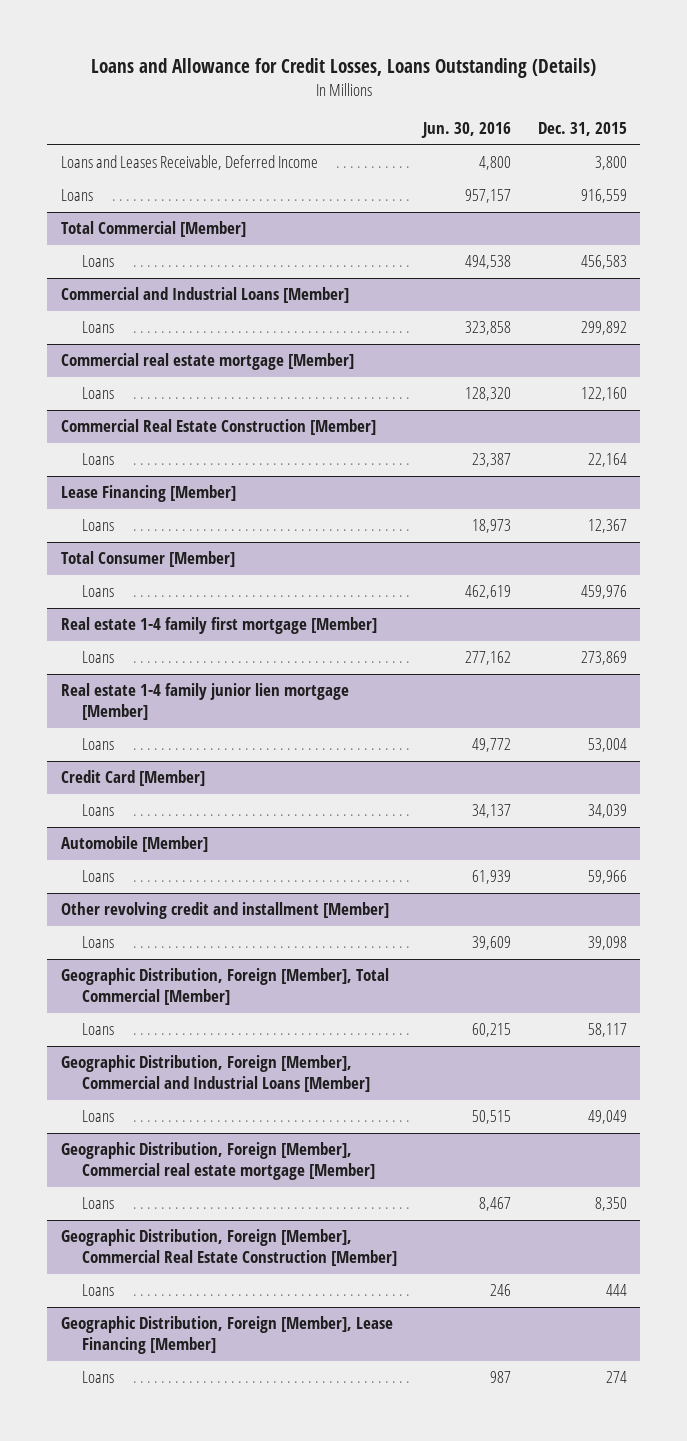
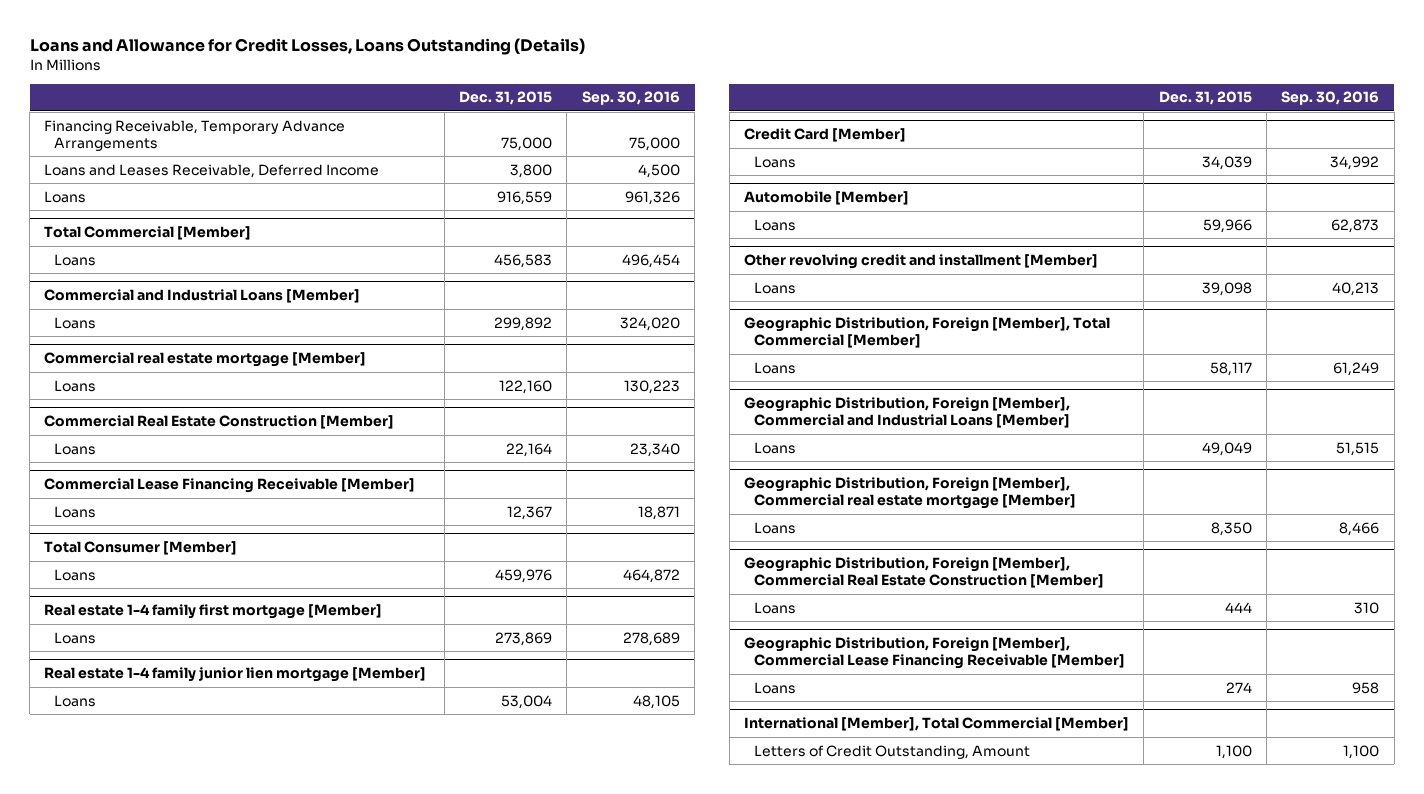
- | Jun. 30, 2016 | Dec. 31, 2015
+ | Dec. 31, 2015 | Sep. 30, 2016
+ Financing Receivable, Temporary Advance Arrangements | 75,000 | 75,000
- Lease Financing [Member]
+ Commercial Lease Financing Receivable [Member]
- Geographic Distribution, Foreign [Member], Lease Financing [Member]
+ Geographic Distribution, Foreign [Member], Commercial Lease Financing Receivable [Member]
+ International [Member], Total Commercial [Member]
+ Letters of Credit Outstanding, Amount | 1,100 | 1,100

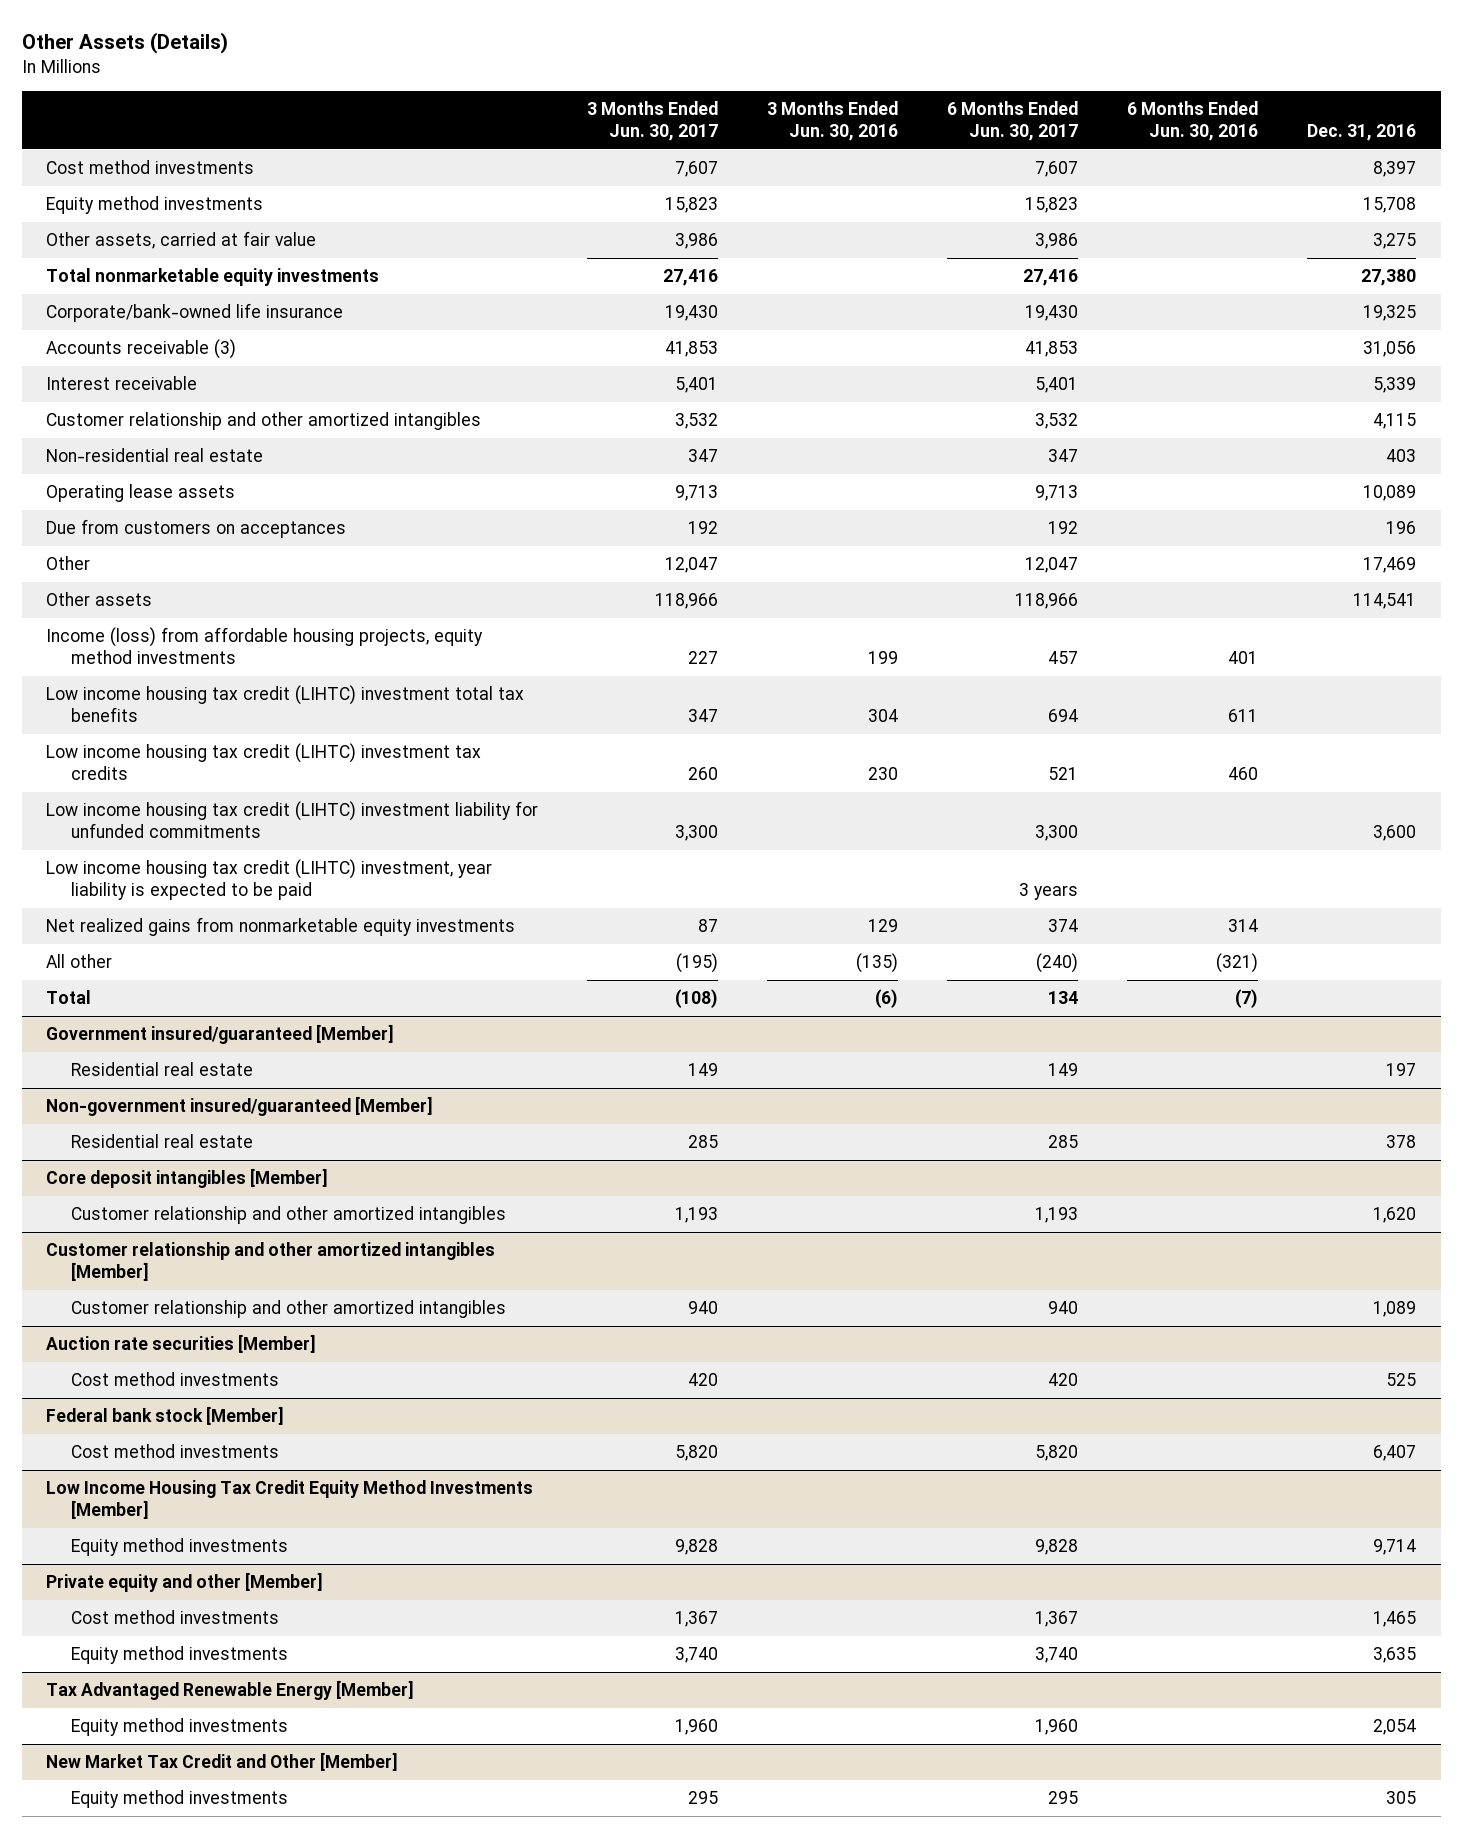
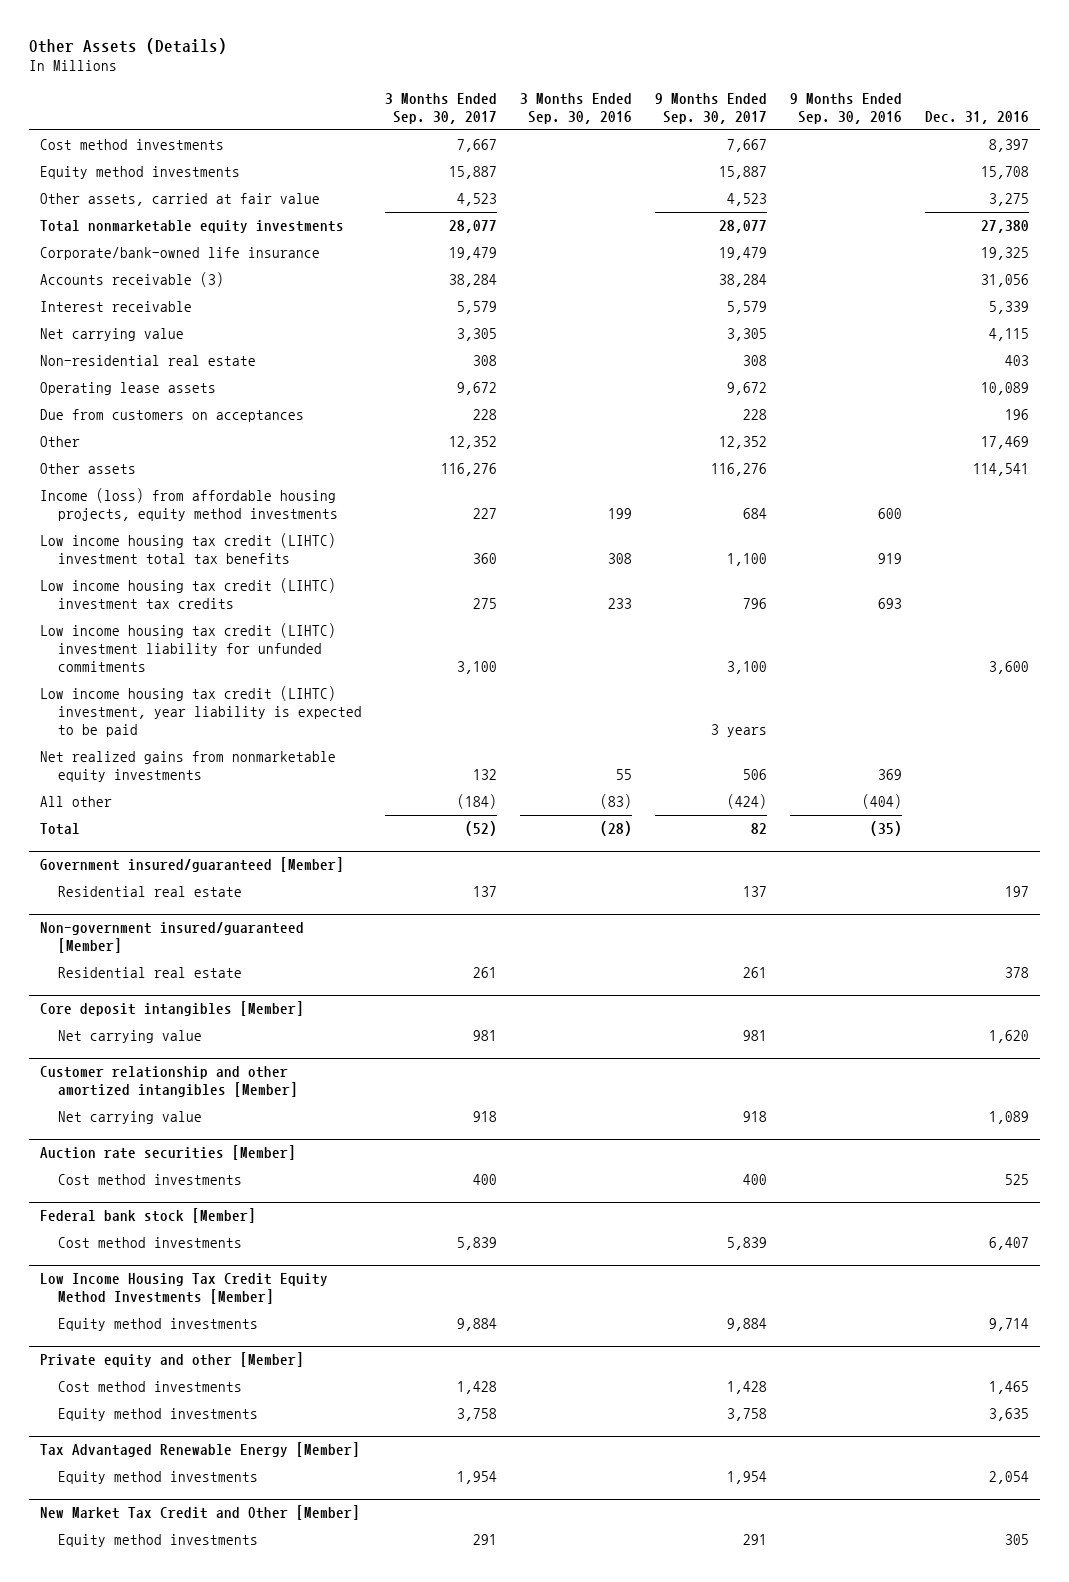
- | 3 Months Ended Jun. 30, 2017 | 3 Months Ended Jun. 30, 2016 | 6 Months Ended Jun. 30, 2017 | 6 Months Ended Jun. 30, 2016 | Dec. 31, 2016
+ | 3 Months Ended Sep. 30, 2017 | 3 Months Ended Sep. 30, 2016 | 9 Months Ended Sep. 30, 2017 | 9 Months Ended Sep. 30, 2016 | Dec. 31, 2016
- Customer relationship and other amortized intangibles | 3,532 | | 3,532 | | 4,115
+ Net carrying value | 3,305 | | 3,305 | | 4,115
@ Core deposit intangibles [Member]
- Customer relationship and other amortized intangibles | 1,193 | | 1,193 | | 1,620
+ Net carrying value | 981 | | 981 | | 1,620
@ Customer relationship and other amortized intangibles [Member]
- Customer relationship and other amortized intangibles | 940 | | 940 | | 1,089
+ Net carrying value | 918 | | 918 | | 1,089

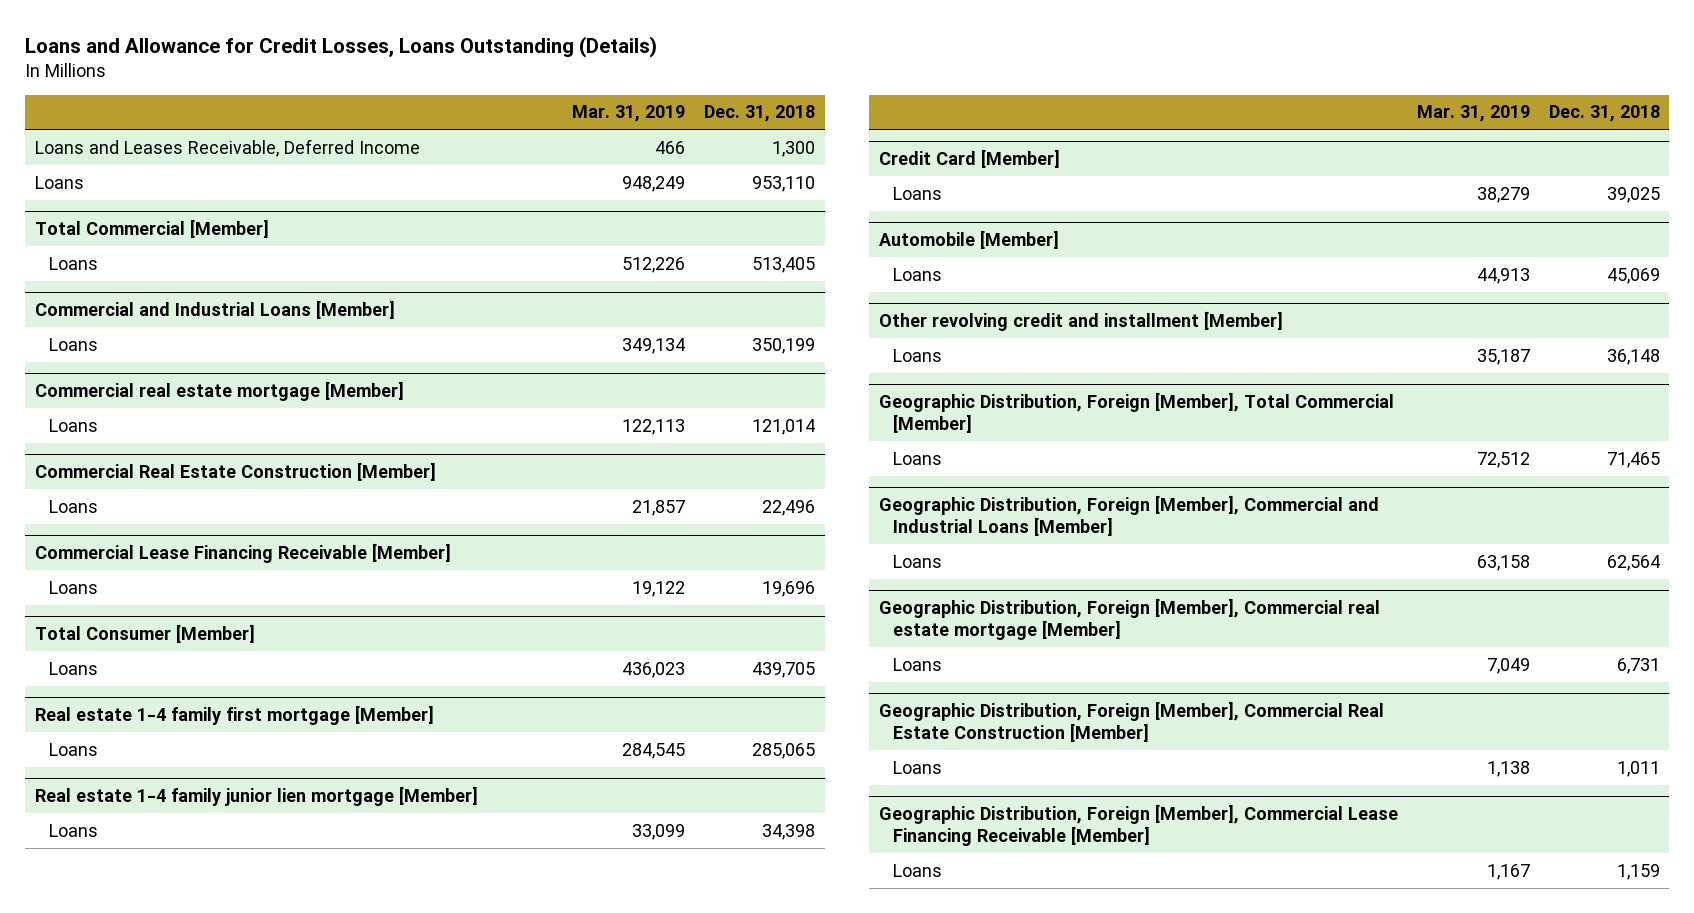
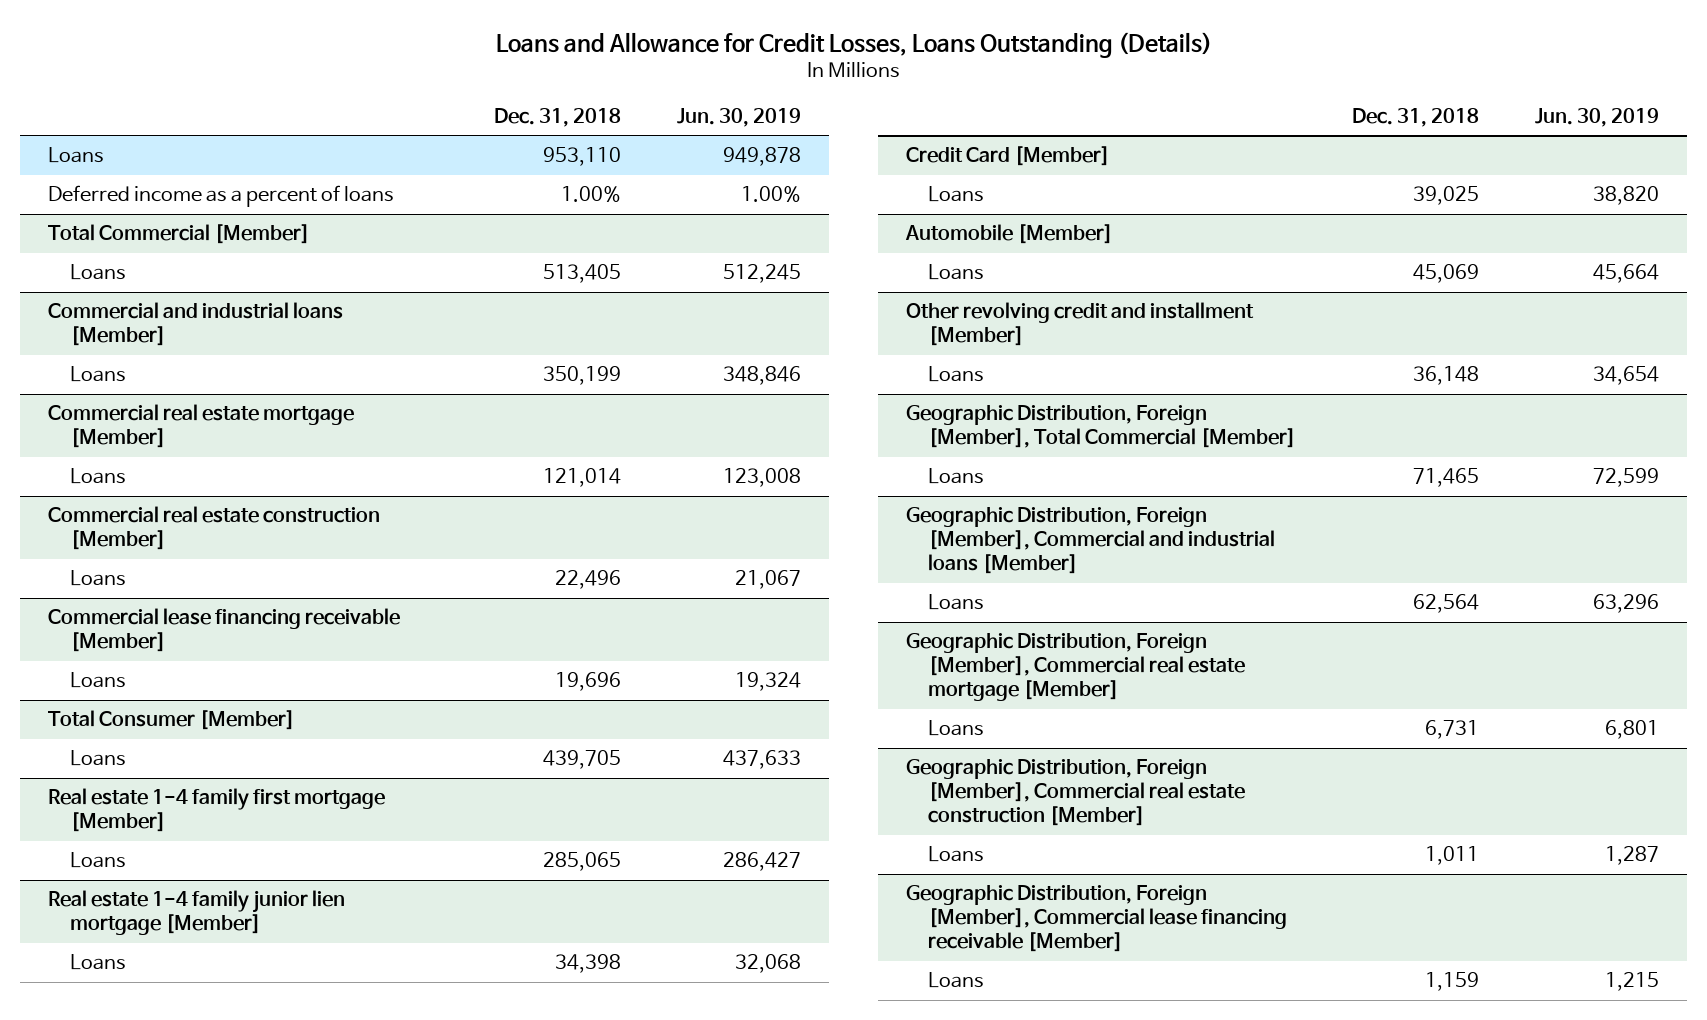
- | Mar. 31, 2019 | Dec. 31, 2018
+ | Dec. 31, 2018 | Jun. 30, 2019
- Loans and Leases Receivable, Deferred Income | 466 | 1,300
+ Deferred income as a percent of loans | 1.00% | 1.00%
- Commercial and Industrial Loans [Member]
+ Commercial and industrial loans [Member]
- Commercial Real Estate Construction [Member]
+ Commercial real estate construction [Member]
- Commercial Lease Financing Receivable [Member]
+ Commercial lease financing receivable [Member]
- Geographic Distribution, Foreign [Member], Commercial and Industrial Loans [Member]
+ Geographic Distribution, Foreign [Member], Commercial and industrial loans [Member]
- Geographic Distribution, Foreign [Member], Commercial Real Estate Construction [Member]
+ Geographic Distribution, Foreign [Member], Commercial real estate construction [Member]
- Geographic Distribution, Foreign [Member], Commercial Lease Financing Receivable [Member]
+ Geographic Distribution, Foreign [Member], Commercial lease financing receivable [Member]

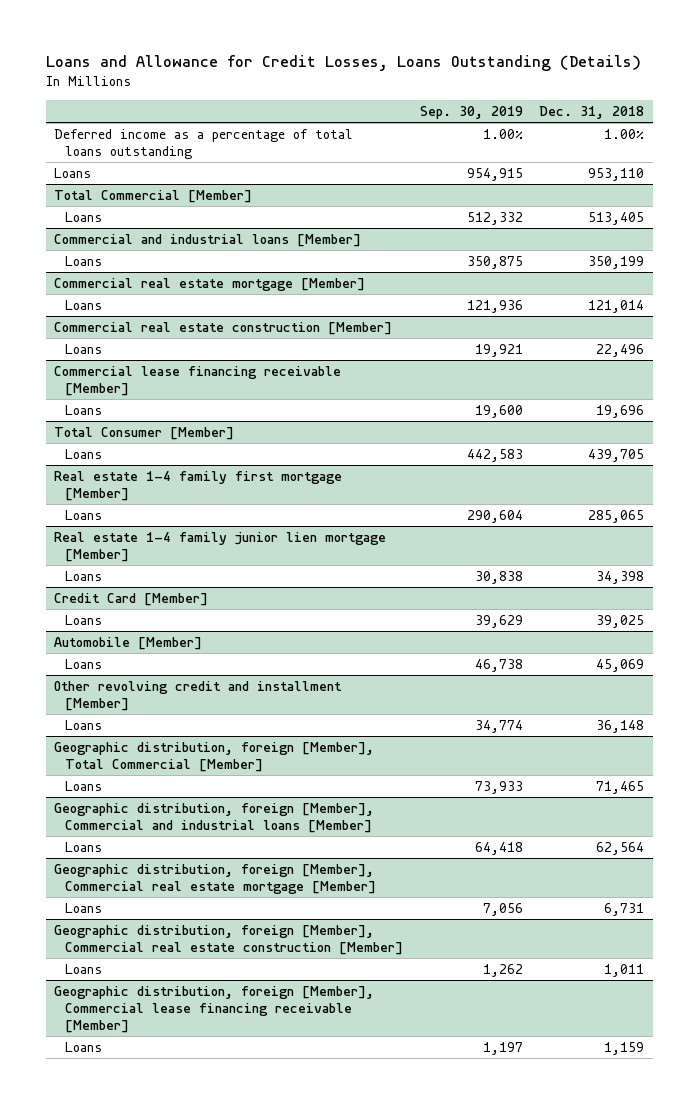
- | Dec. 31, 2018 | Jun. 30, 2019
+ | Sep. 30, 2019 | Dec. 31, 2018
+ Deferred income as a percentage of total loans outstanding | 1.00% | 1.00%
- Deferred income as a percent of loans | 1.00% | 1.00%
- Geographic Distribution, Foreign [Member], Total Commercial [Member]
+ Geographic distribution, foreign [Member], Total Commercial [Member]
- Geographic Distribution, Foreign [Member], Commercial and industrial loans [Member]
+ Geographic distribution, foreign [Member], Commercial and industrial loans [Member]
- Geographic Distribution, Foreign [Member], Commercial real estate mortgage [Member]
+ Geographic distribution, foreign [Member], Commercial real estate mortgage [Member]
- Geographic Distribution, Foreign [Member], Commercial real estate construction [Member]
+ Geographic distribution, foreign [Member], Commercial real estate construction [Member]
- Geographic Distribution, Foreign [Member], Commercial lease financing receivable [Member]
+ Geographic distribution, foreign [Member], Commercial lease financing receivable [Member]

